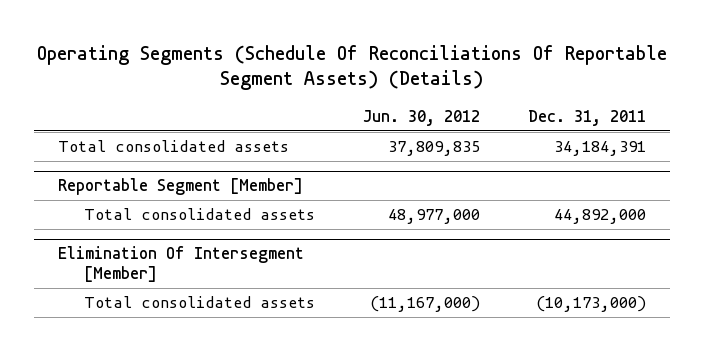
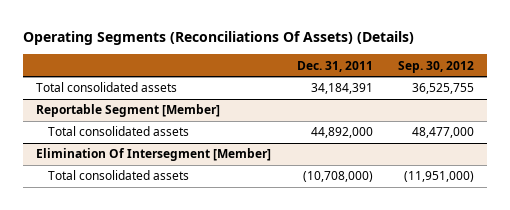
- Operating Segments (Schedule Of Reconciliations Of Reportable Segment Assets) (Details)
+ Operating Segments (Reconciliations Of Assets) (Details)
- | Jun. 30, 2012 | Dec. 31, 2011
+ | Dec. 31, 2011 | Sep. 30, 2012
@ Elimination Of Intersegment [Member]
- Total consolidated assets | (11,167,000) | (10,173,000)
+ Total consolidated assets | (10,708,000) | (11,951,000)

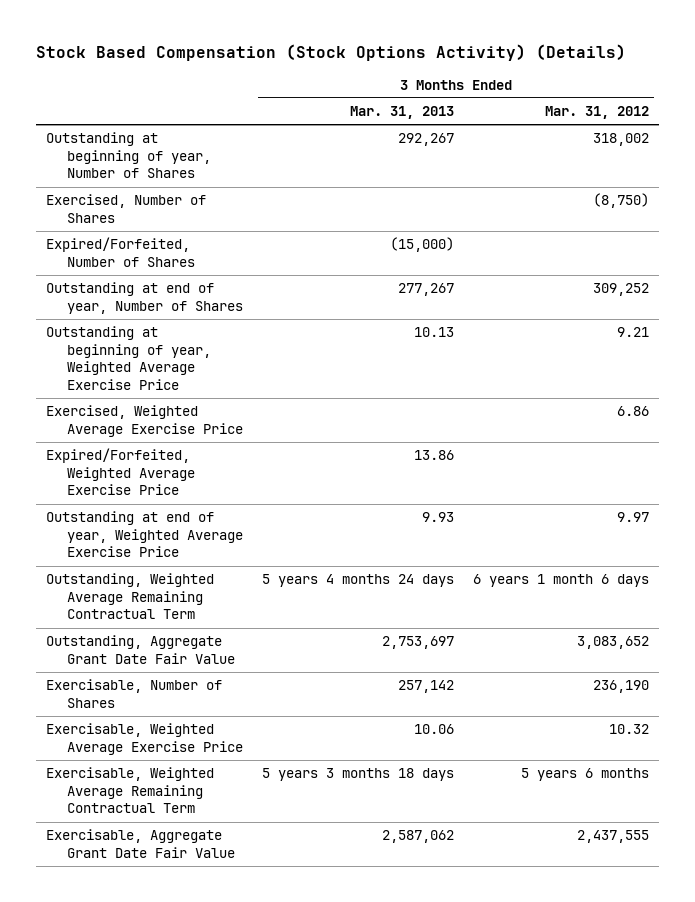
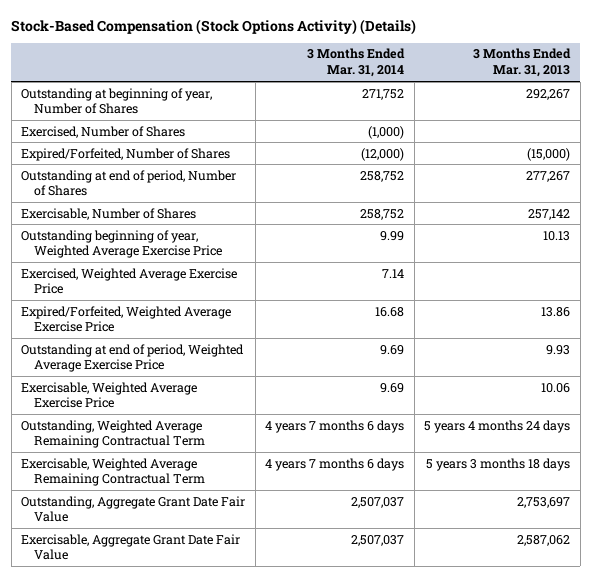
- Stock Based Compensation (Stock Options Activity) (Details)
+ Stock-Based Compensation (Stock Options Activity) (Details)
- | 3 Months Ended Mar. 31, 2013 | 3 Months Ended Mar. 31, 2012
+ | 3 Months Ended Mar. 31, 2014 | 3 Months Ended Mar. 31, 2013
- Outstanding at end of year, Number of Shares | 277,267 | 309,252
- Outstanding at beginning of year, Weighted Average Exercise Price | 10.13 | 9.21
+ Outstanding at end of period, Number of Shares | 258,752 | 277,267
moved up: Exercisable, Number of Shares | 258,752 | 257,142
+ Outstanding beginning of year, Weighted Average Exercise Price | 9.99 | 10.13
- Outstanding at end of year, Weighted Average Exercise Price | 9.93 | 9.97
+ Outstanding at end of period, Weighted Average Exercise Price | 9.69 | 9.93
moved down: Outstanding, Weighted Average Remaining Contractual Term | 4 years 7 months 6 days | 5 years 4 months 24 days
moved down: Outstanding, Aggregate Grant Date Fair Value | 2,507,037 | 2,753,697

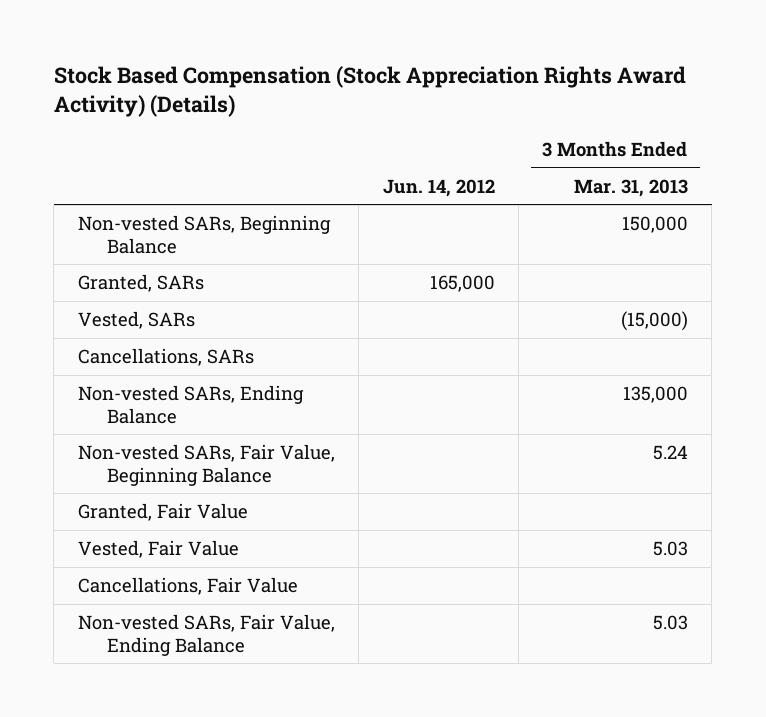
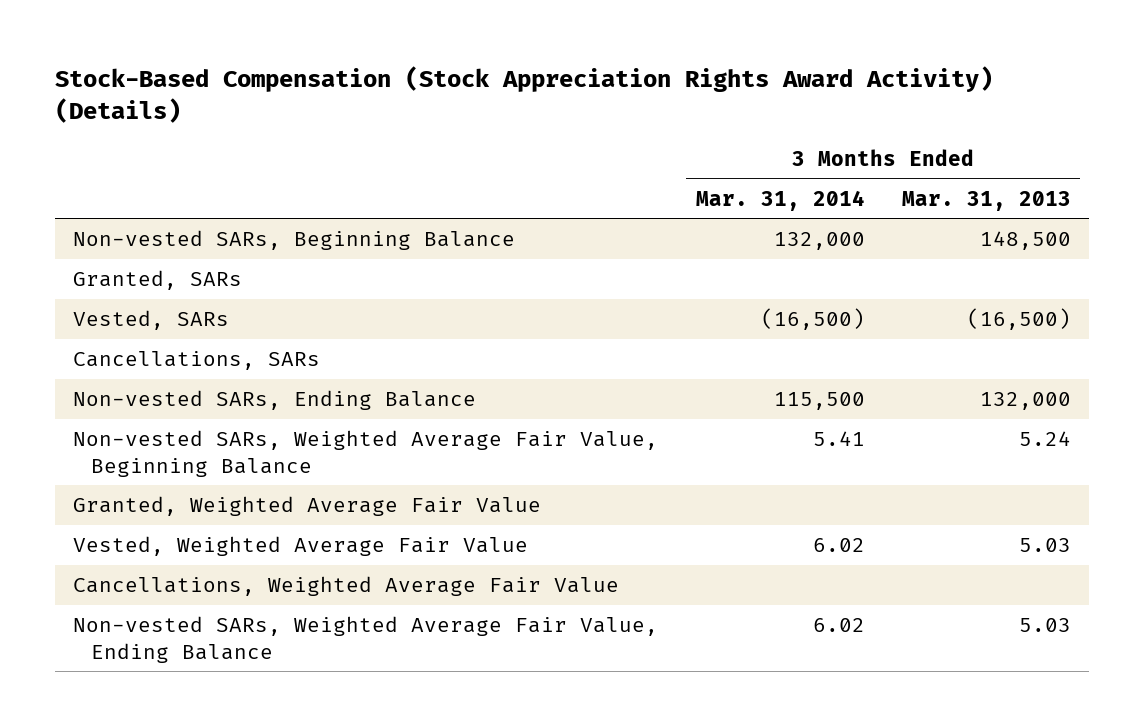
- Stock Based Compensation (Stock Appreciation Rights Award Activity) (Details)
+ Stock-Based Compensation (Stock Appreciation Rights Award Activity) (Details)
- | Jun. 14, 2012 | 3 Months Ended Mar. 31, 2013
+ | 3 Months Ended Mar. 31, 2014 | 3 Months Ended Mar. 31, 2013
- Non-vested SARs, Beginning Balance | | 150,000
+ Non-vested SARs, Beginning Balance | 132,000 | 148,500
- Vested, SARs | | (15,000)
+ Vested, SARs | (16,500) | (16,500)
- Non-vested SARs, Ending Balance | | 135,000
- Non-vested SARs, Fair Value, Beginning Balance | | 5.24
- Granted, Fair Value
- Vested, Fair Value | | 5.03
- Cancellations, Fair Value
- Non-vested SARs, Fair Value, Ending Balance | | 5.03
+ Non-vested SARs, Ending Balance | 115,500 | 132,000
+ Non-vested SARs, Weighted Average Fair Value, Beginning Balance | 5.41 | 5.24
+ Granted, Weighted Average Fair Value
+ Vested, Weighted Average Fair Value | 6.02 | 5.03
+ Cancellations, Weighted Average Fair Value
+ Non-vested SARs, Weighted Average Fair Value, Ending Balance | 6.02 | 5.03

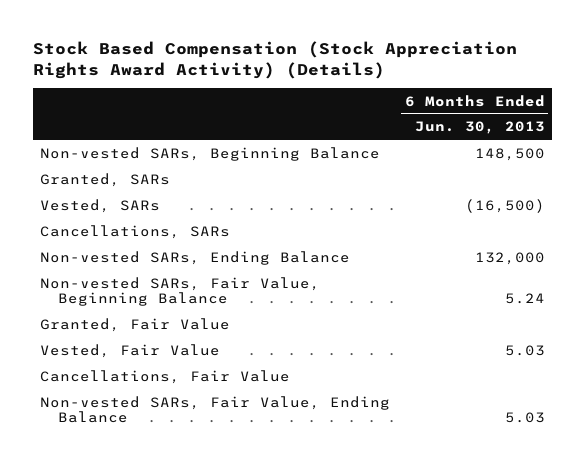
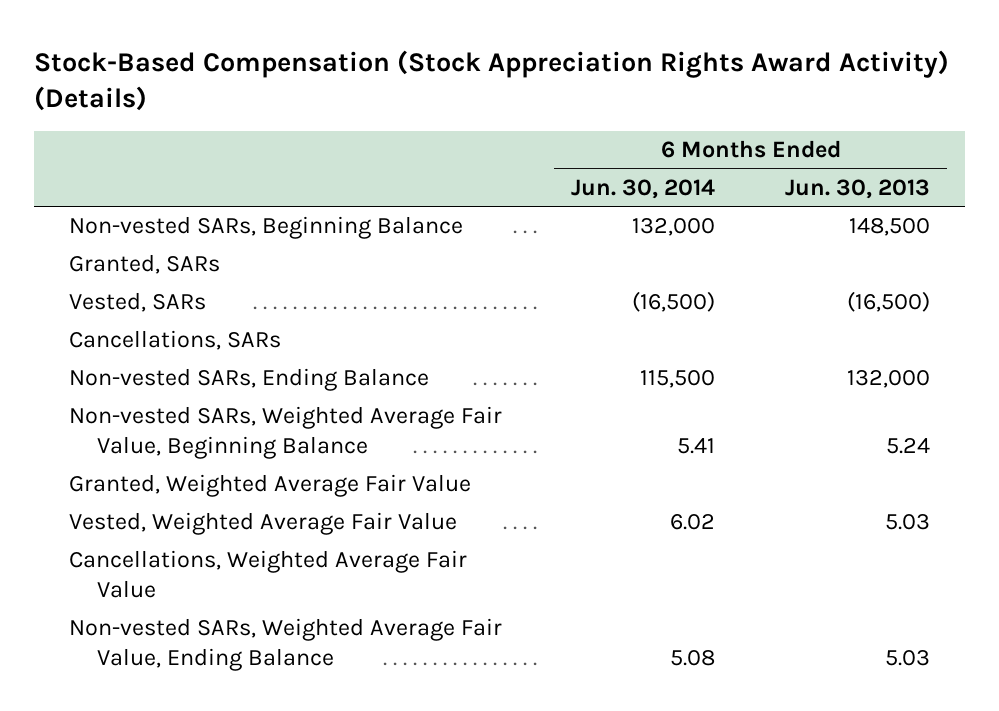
- Stock Based Compensation (Stock Appreciation Rights Award Activity) (Details)
+ Stock-Based Compensation (Stock Appreciation Rights Award Activity) (Details)
- | 6 Months Ended Jun. 30, 2013
+ | 6 Months Ended Jun. 30, 2014 | 6 Months Ended Jun. 30, 2013
- Non-vested SARs, Fair Value, Beginning Balance | 5.24
- Granted, Fair Value
- Vested, Fair Value | 5.03
- Cancellations, Fair Value
- Non-vested SARs, Fair Value, Ending Balance | 5.03
+ Non-vested SARs, Weighted Average Fair Value, Beginning Balance | 5.41 | 5.24
+ Granted, Weighted Average Fair Value
+ Vested, Weighted Average Fair Value | 6.02 | 5.03
+ Cancellations, Weighted Average Fair Value
+ Non-vested SARs, Weighted Average Fair Value, Ending Balance | 5.08 | 5.03

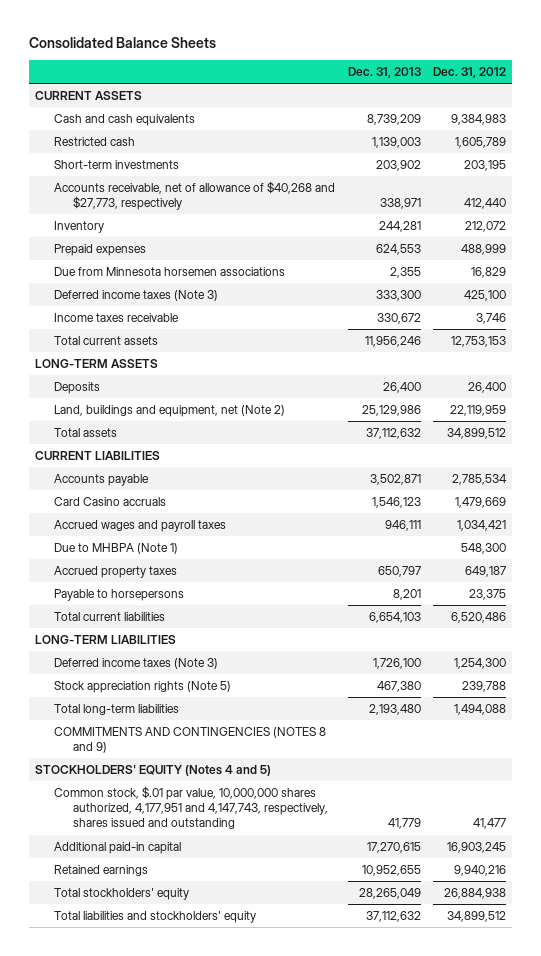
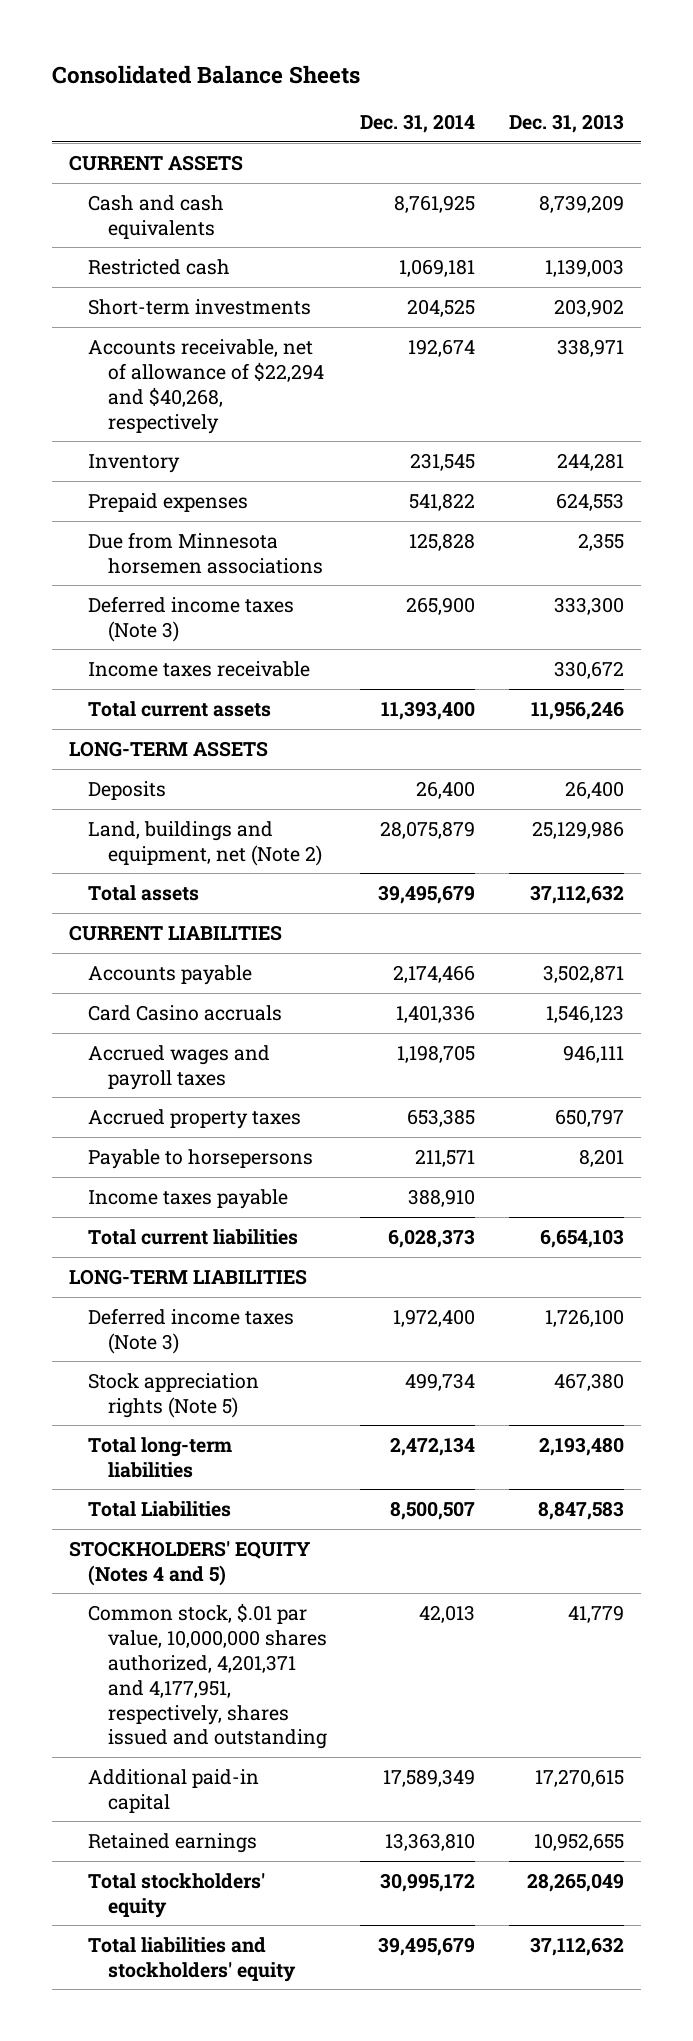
- | Dec. 31, 2013 | Dec. 31, 2012
+ | Dec. 31, 2014 | Dec. 31, 2013
- Accounts receivable, net of allowance of $40,268 and $27,773, respectively | 338,971 | 412,440
+ Accounts receivable, net of allowance of $22,294 and $40,268, respectively | 192,674 | 338,971
- Due to MHBPA (Note 1) | | 548,300
+ Income taxes payable | 388,910 |
- COMMITMENTS AND CONTINGENCIES (NOTES 8 and 9)
+ Total Liabilities | 8,500,507 | 8,847,583
- Common stock, $.01 par value, 10,000,000 shares authorized, 4,177,951 and 4,147,743, respectively, shares issued and outstanding | 41,779 | 41,477
+ Common stock, $.01 par value, 10,000,000 shares authorized, 4,201,371 and 4,177,951, respectively, shares issued and outstanding | 42,013 | 41,779

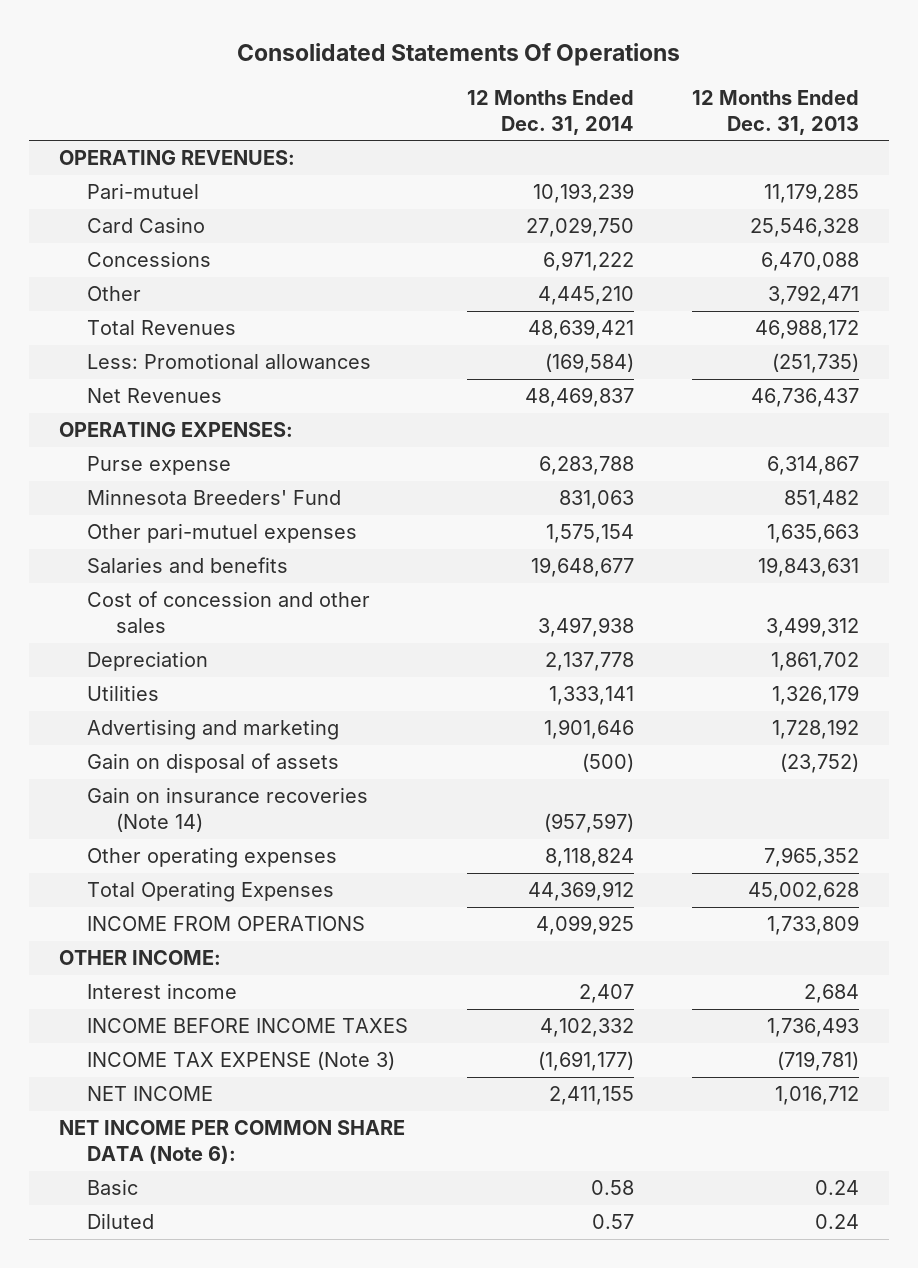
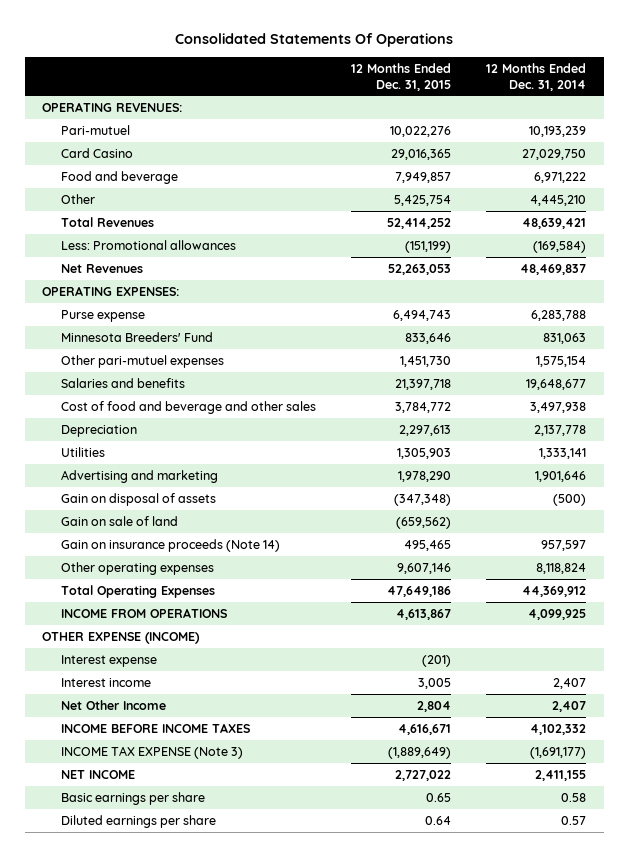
- | 12 Months Ended Dec. 31, 2014 | 12 Months Ended Dec. 31, 2013
+ | 12 Months Ended Dec. 31, 2015 | 12 Months Ended Dec. 31, 2014
- Concessions | 6,971,222 | 6,470,088
+ Food and beverage | 7,949,857 | 6,971,222
- Cost of concession and other sales | 3,497,938 | 3,499,312
+ Cost of food and beverage and other sales | 3,784,772 | 3,497,938
- Gain on insurance recoveries (Note 14) | (957,597) |
+ Gain on sale of land | (659,562) |
+ Gain on insurance proceeds (Note 14) | 495,465 | 957,597
- OTHER INCOME:
+ OTHER EXPENSE (INCOME)
+ Interest expense | (201) |
+ Net Other Income | 2,804 | 2,407
- NET INCOME PER COMMON SHARE DATA (Note 6):
- Basic | 0.58 | 0.24
- Diluted | 0.57 | 0.24
+ Basic earnings per share | 0.65 | 0.58
+ Diluted earnings per share | 0.64 | 0.57

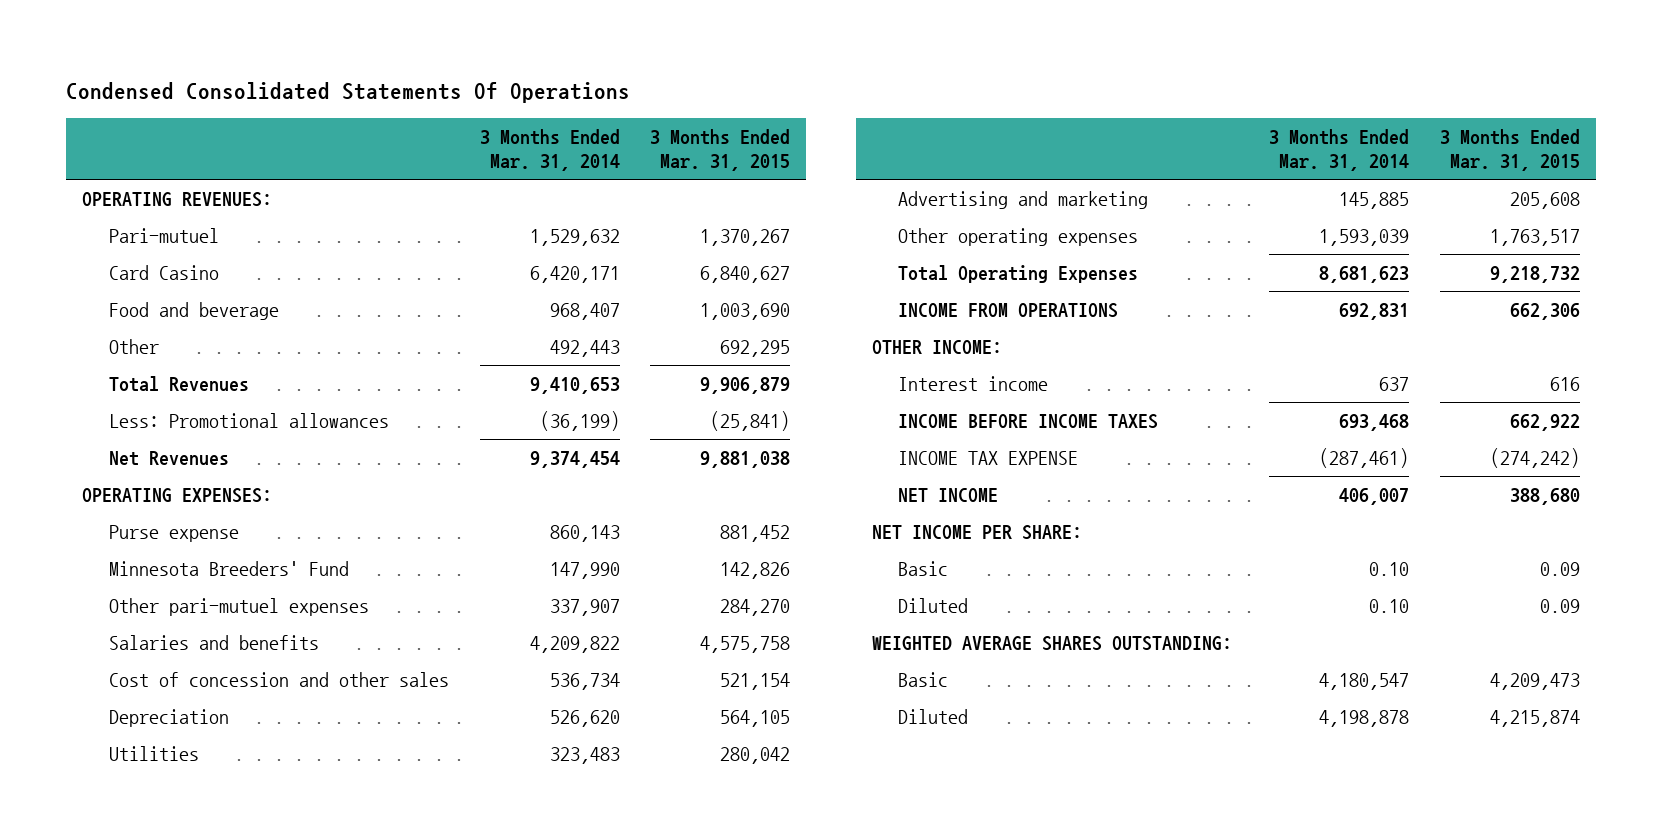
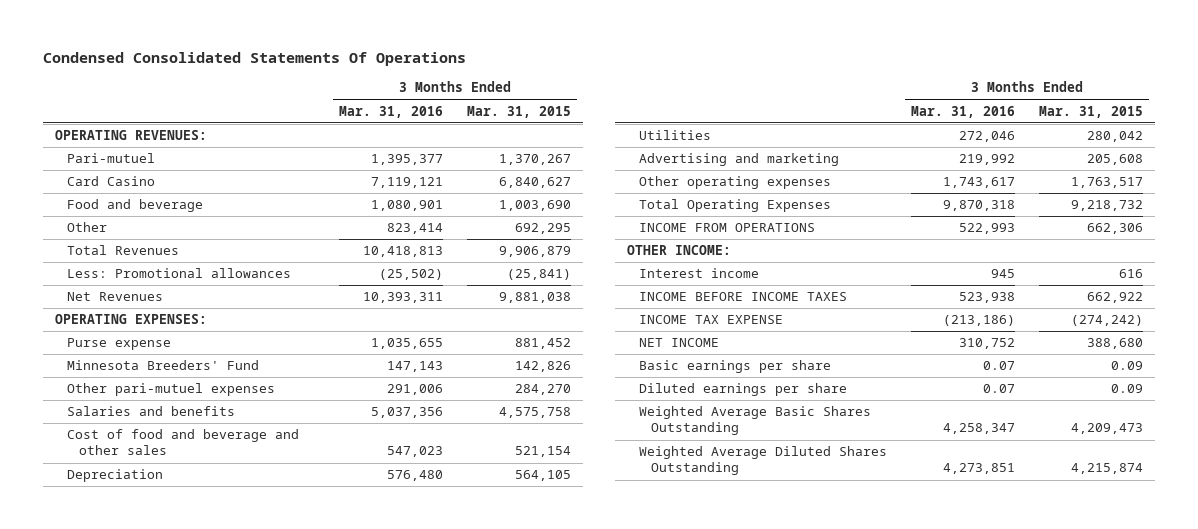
- | 3 Months Ended Mar. 31, 2014 | 3 Months Ended Mar. 31, 2015
+ | 3 Months Ended Mar. 31, 2016 | 3 Months Ended Mar. 31, 2015
- Cost of concession and other sales | 536,734 | 521,154
+ Cost of food and beverage and other sales | 547,023 | 521,154
- NET INCOME PER SHARE:
- Basic | 0.10 | 0.09
- Diluted | 0.10 | 0.09
- WEIGHTED AVERAGE SHARES OUTSTANDING:
- Basic | 4,180,547 | 4,209,473
- Diluted | 4,198,878 | 4,215,874
+ Basic earnings per share | 0.07 | 0.09
+ Diluted earnings per share | 0.07 | 0.09
+ Weighted Average Basic Shares Outstanding | 4,258,347 | 4,209,473
+ Weighted Average Diluted Shares Outstanding | 4,273,851 | 4,215,874

